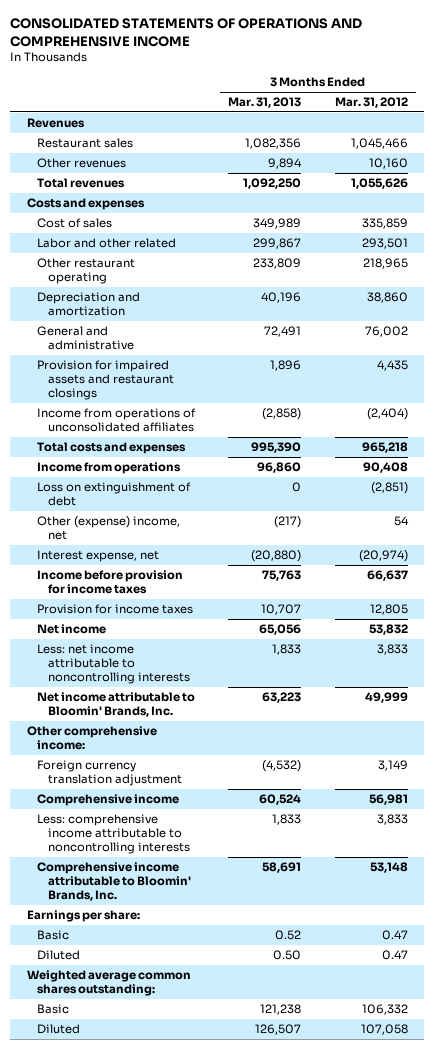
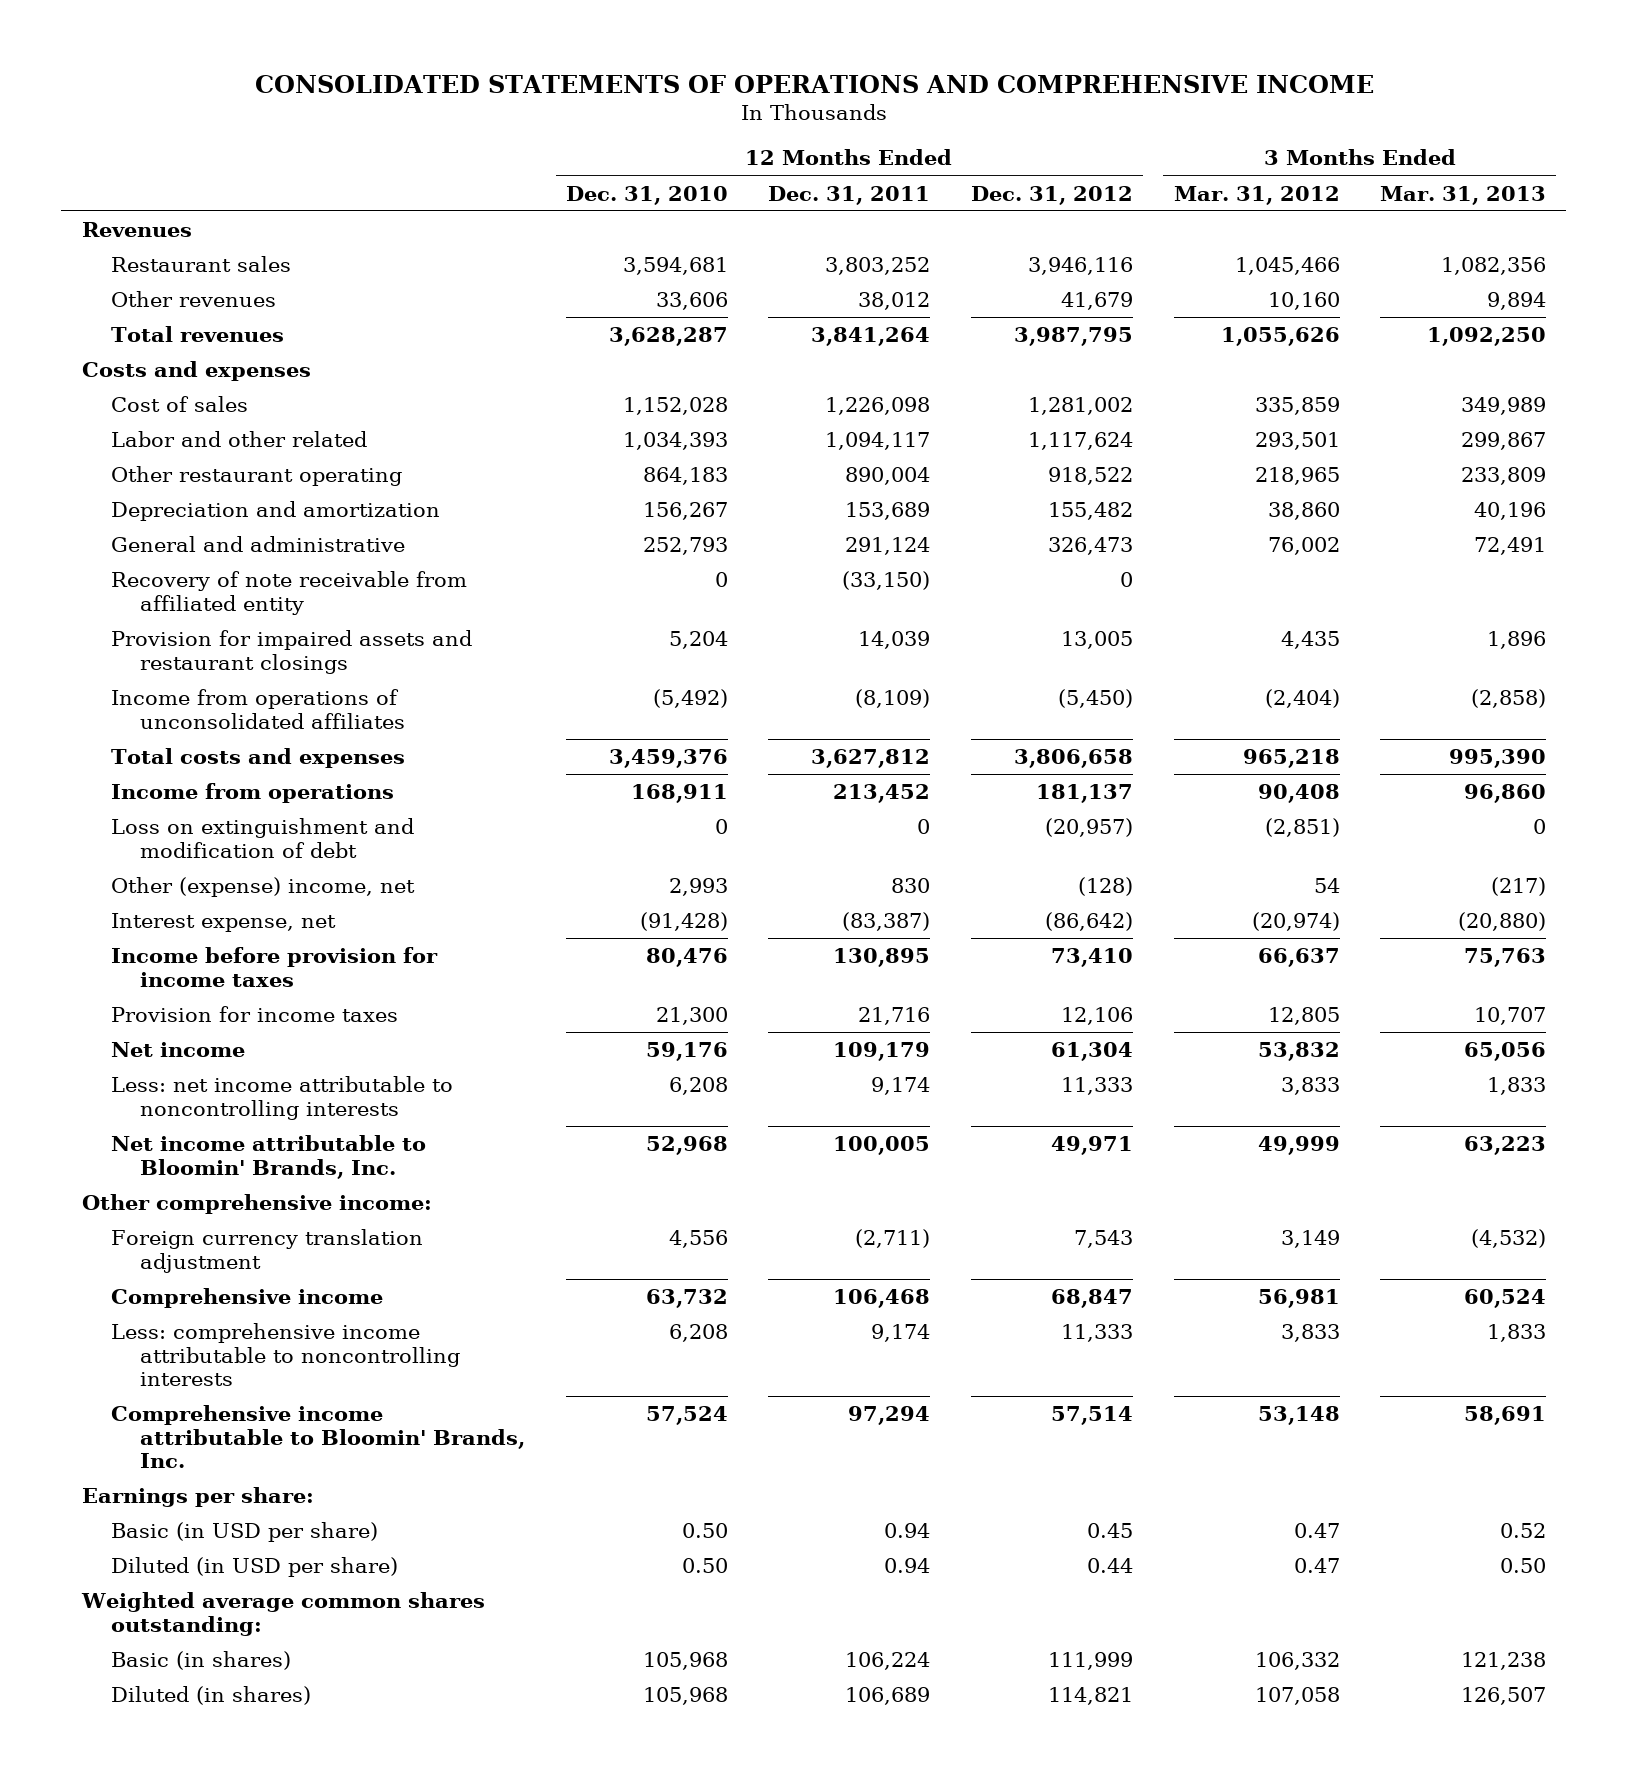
- | 3 Months Ended Mar. 31, 2013 | 3 Months Ended Mar. 31, 2012
+ | 12 Months Ended Dec. 31, 2010 | 12 Months Ended Dec. 31, 2011 | 12 Months Ended Dec. 31, 2012 | 3 Months Ended Mar. 31, 2012 | 3 Months Ended Mar. 31, 2013
+ Recovery of note receivable from affiliated entity | 0 | (33,150) | 0 | |
- Loss on extinguishment of debt | 0 | (2,851)
+ Loss on extinguishment and modification of debt | 0 | 0 | (20,957) | (2,851) | 0
- Basic | 0.52 | 0.47
- Diluted | 0.50 | 0.47
+ Basic (in USD per share) | 0.50 | 0.94 | 0.45 | 0.47 | 0.52
+ Diluted (in USD per share) | 0.50 | 0.94 | 0.44 | 0.47 | 0.50
- Basic | 121,238 | 106,332
- Diluted | 126,507 | 107,058
+ Basic (in shares) | 105,968 | 106,224 | 111,999 | 106,332 | 121,238
+ Diluted (in shares) | 105,968 | 106,689 | 114,821 | 107,058 | 126,507

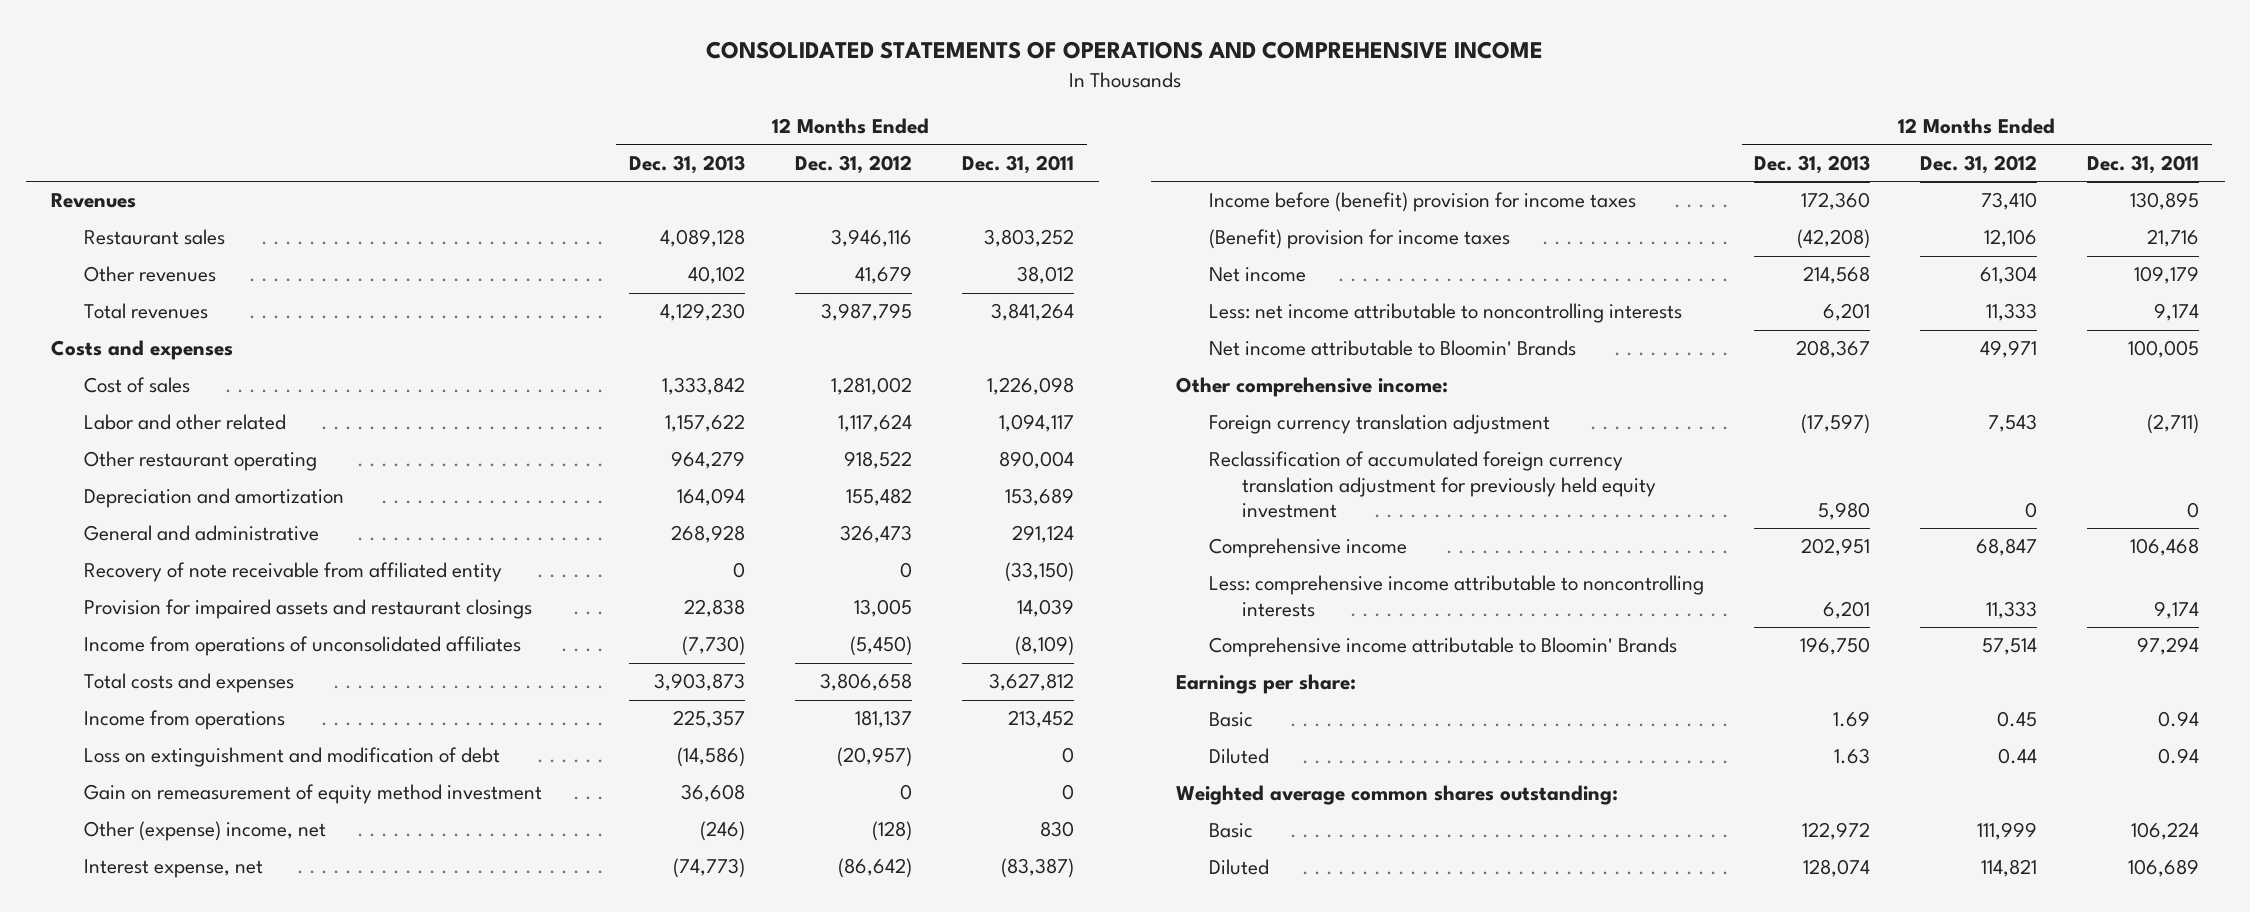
- | 12 Months Ended Dec. 31, 2010 | 12 Months Ended Dec. 31, 2011 | 12 Months Ended Dec. 31, 2012 | 3 Months Ended Mar. 31, 2012 | 3 Months Ended Mar. 31, 2013
+ | 12 Months Ended Dec. 31, 2013 | 12 Months Ended Dec. 31, 2012 | 12 Months Ended Dec. 31, 2011
+ Gain on remeasurement of equity method investment | 36,608 | 0 | 0
- Income before provision for income taxes | 80,476 | 130,895 | 73,410 | 66,637 | 75,763
- Provision for income taxes | 21,300 | 21,716 | 12,106 | 12,805 | 10,707
+ Income before (benefit) provision for income taxes | 172,360 | 73,410 | 130,895
+ (Benefit) provision for income taxes | (42,208) | 12,106 | 21,716
- Net income attributable to Bloomin' Brands, Inc. | 52,968 | 100,005 | 49,971 | 49,999 | 63,223
+ Net income attributable to Bloomin' Brands | 208,367 | 49,971 | 100,005
+ Reclassification of accumulated foreign currency translation adjustment for previously held equity investment | 5,980 | 0 | 0
- Comprehensive income attributable to Bloomin' Brands, Inc. | 57,524 | 97,294 | 57,514 | 53,148 | 58,691
+ Comprehensive income attributable to Bloomin' Brands | 196,750 | 57,514 | 97,294
- Basic (in USD per share) | 0.50 | 0.94 | 0.45 | 0.47 | 0.52
- Diluted (in USD per share) | 0.50 | 0.94 | 0.44 | 0.47 | 0.50
+ Basic | 1.69 | 0.45 | 0.94
+ Diluted | 1.63 | 0.44 | 0.94
- Basic (in shares) | 105,968 | 106,224 | 111,999 | 106,332 | 121,238
- Diluted (in shares) | 105,968 | 106,689 | 114,821 | 107,058 | 126,507
+ Basic | 122,972 | 111,999 | 106,224
+ Diluted | 128,074 | 114,821 | 106,689

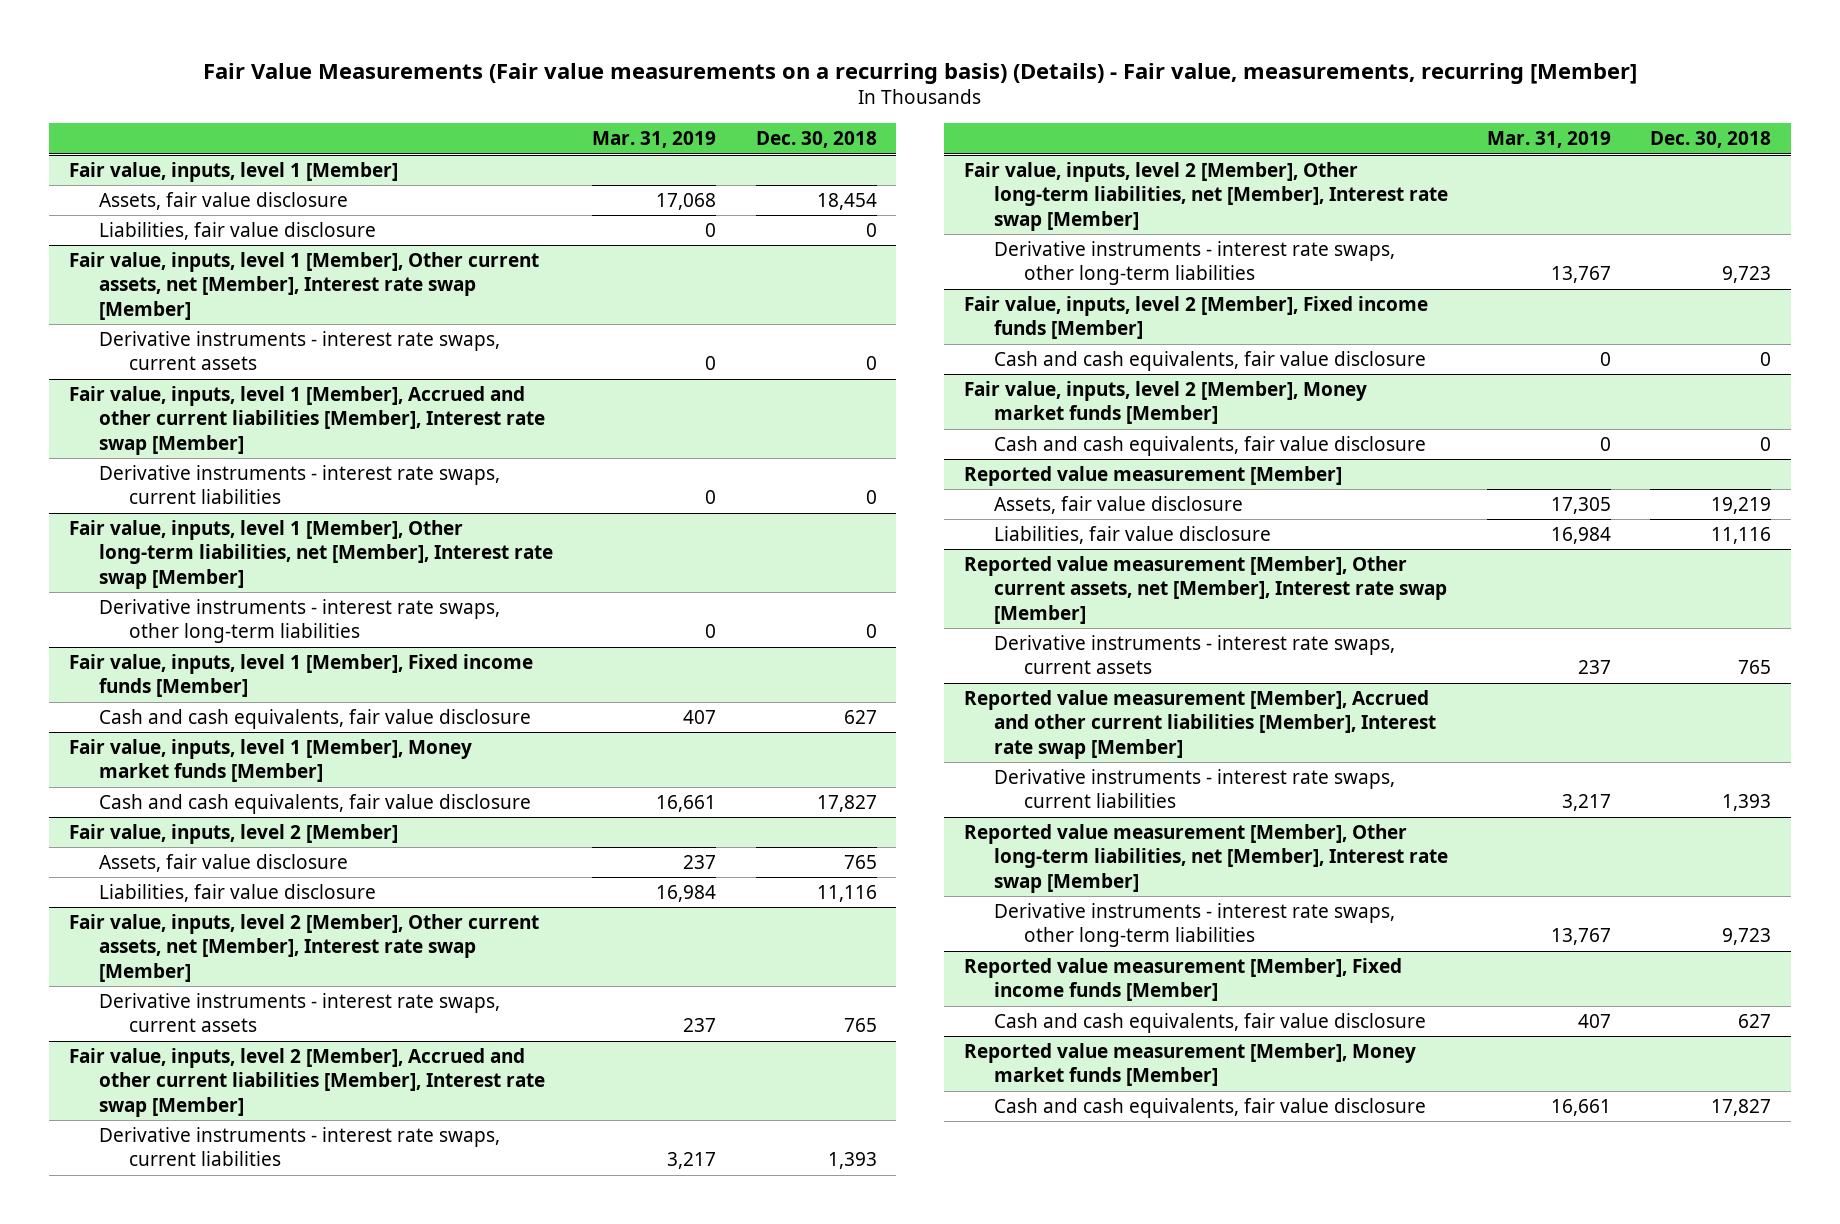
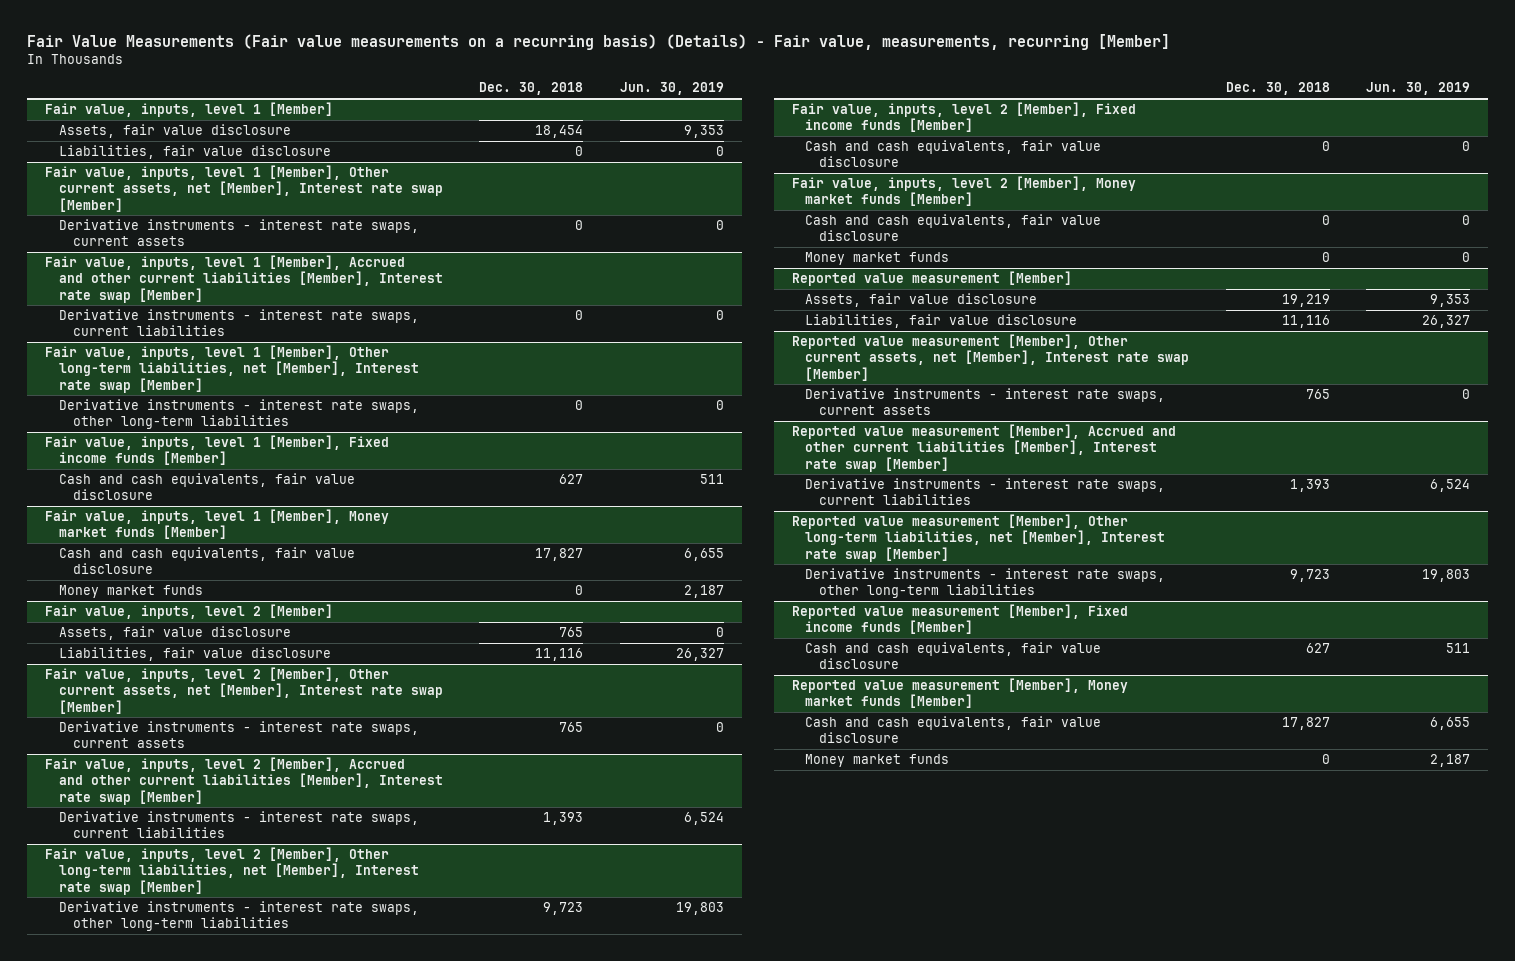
- | Mar. 31, 2019 | Dec. 30, 2018
+ | Dec. 30, 2018 | Jun. 30, 2019
@ Fair value, inputs, level 1 [Member], Money market funds [Member]
+ Money market funds | 0 | 2,187
@ Fair value, inputs, level 2 [Member], Money market funds [Member]
+ Money market funds | 0 | 0
@ Reported value measurement [Member], Money market funds [Member]
+ Money market funds | 0 | 2,187

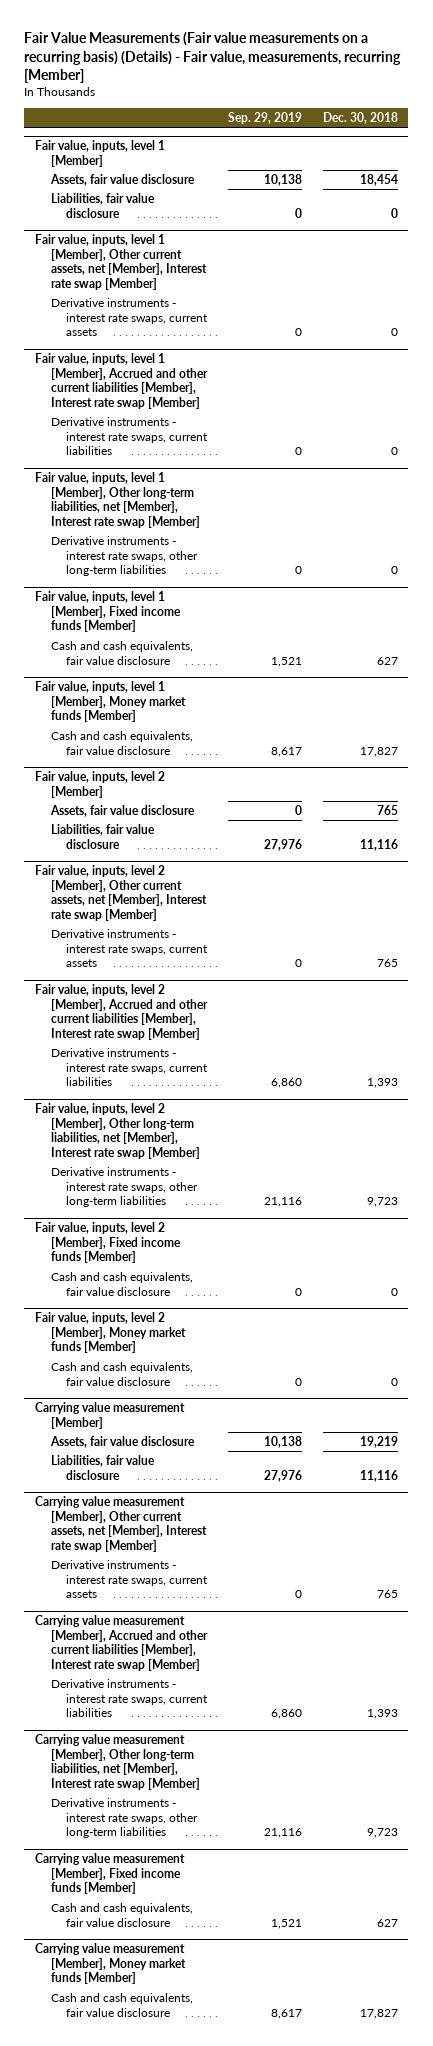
- | Dec. 30, 2018 | Jun. 30, 2019
+ | Sep. 29, 2019 | Dec. 30, 2018
@ Fair value, inputs, level 1 [Member], Money market funds [Member]
- Money market funds | 0 | 2,187
@ Fair value, inputs, level 2 [Member], Money market funds [Member]
- Money market funds | 0 | 0
- Reported value measurement [Member]
+ Carrying value measurement [Member]
- Reported value measurement [Member], Other current assets, net [Member], Interest rate swap [Member]
+ Carrying value measurement [Member], Other current assets, net [Member], Interest rate swap [Member]
- Reported value measurement [Member], Accrued and other current liabilities [Member], Interest rate swap [Member]
+ Carrying value measurement [Member], Accrued and other current liabilities [Member], Interest rate swap [Member]
- Reported value measurement [Member], Other long-term liabilities, net [Member], Interest rate swap [Member]
+ Carrying value measurement [Member], Other long-term liabilities, net [Member], Interest rate swap [Member]
- Reported value measurement [Member], Fixed income funds [Member]
+ Carrying value measurement [Member], Fixed income funds [Member]
- Reported value measurement [Member], Money market funds [Member]
+ Carrying value measurement [Member], Money market funds [Member]
- Money market funds | 0 | 2,187

